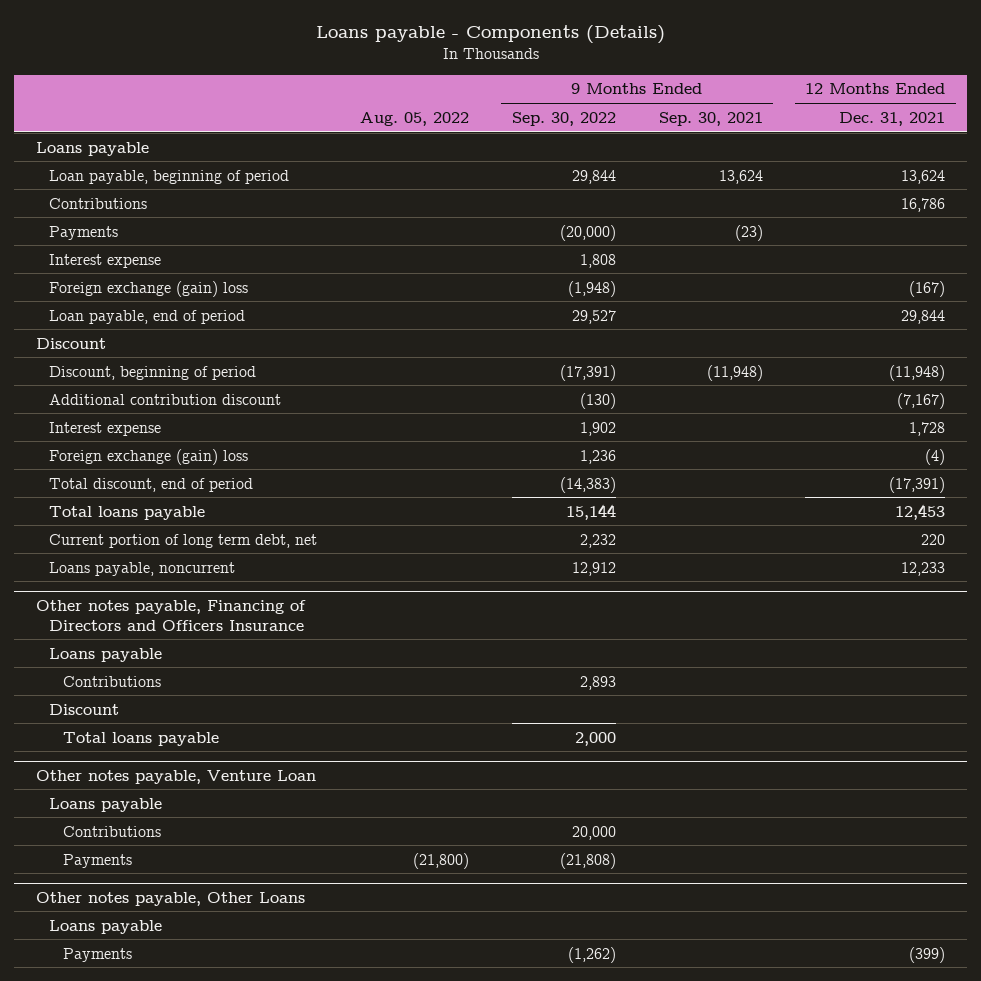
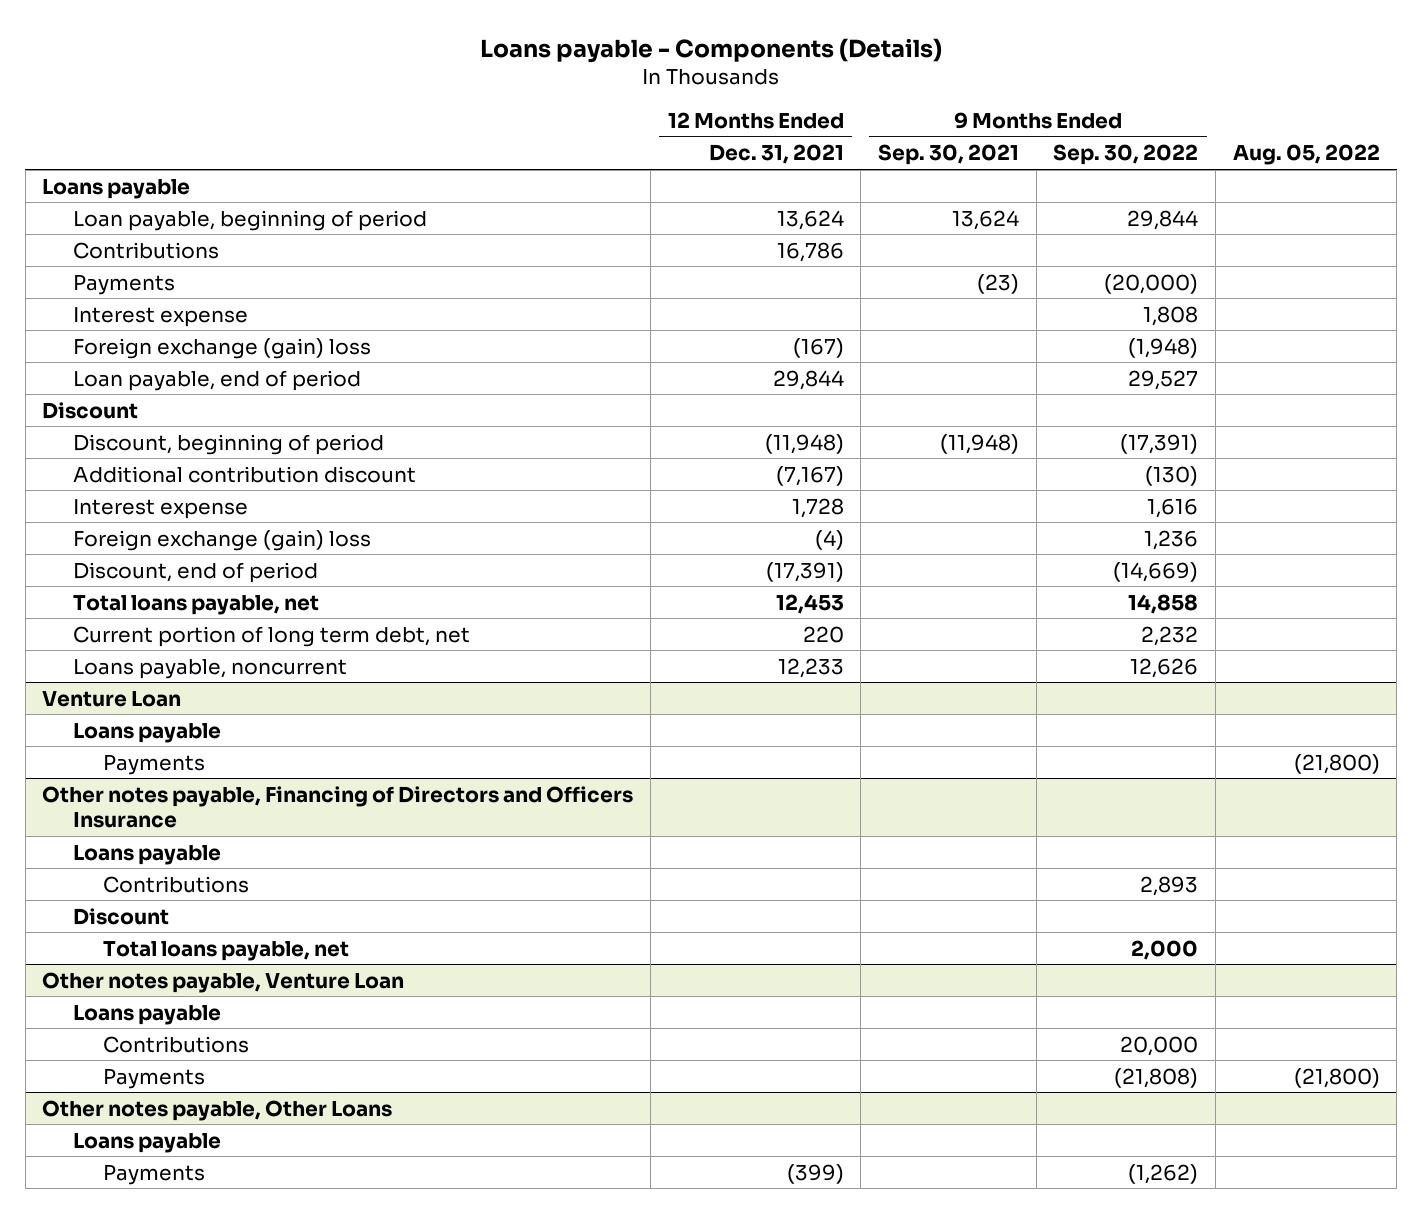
- | Aug. 05, 2022 | 9 Months Ended Sep. 30, 2022 | 9 Months Ended Sep. 30, 2021 | 12 Months Ended Dec. 31, 2021
+ | 12 Months Ended Dec. 31, 2021 | 9 Months Ended Sep. 30, 2021 | 9 Months Ended Sep. 30, 2022 | Aug. 05, 2022
- Interest expense | | 1,902 | | 1,728
+ Interest expense | 1,728 | | 1,616 |
- Total discount, end of period | | (14,383) | | (17,391)
- Total loans payable | | 15,144 | | 12,453
+ Discount, end of period | (17,391) | | (14,669) |
+ Total loans payable, net | 12,453 | | 14,858 |
- Loans payable, noncurrent | | 12,912 | | 12,233
+ Loans payable, noncurrent | 12,233 | | 12,626 |
+ Venture Loan
+ Loans payable
+ Payments | | | | (21,800)
@ Other notes payable, Financing of Directors and Officers Insurance
- Total loans payable | | 2,000 | |
+ Total loans payable, net | | | 2,000 |

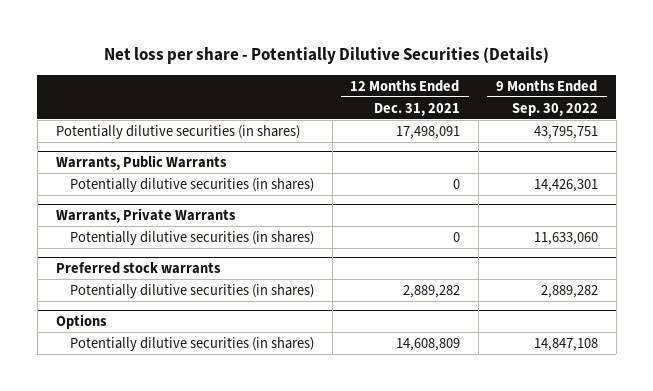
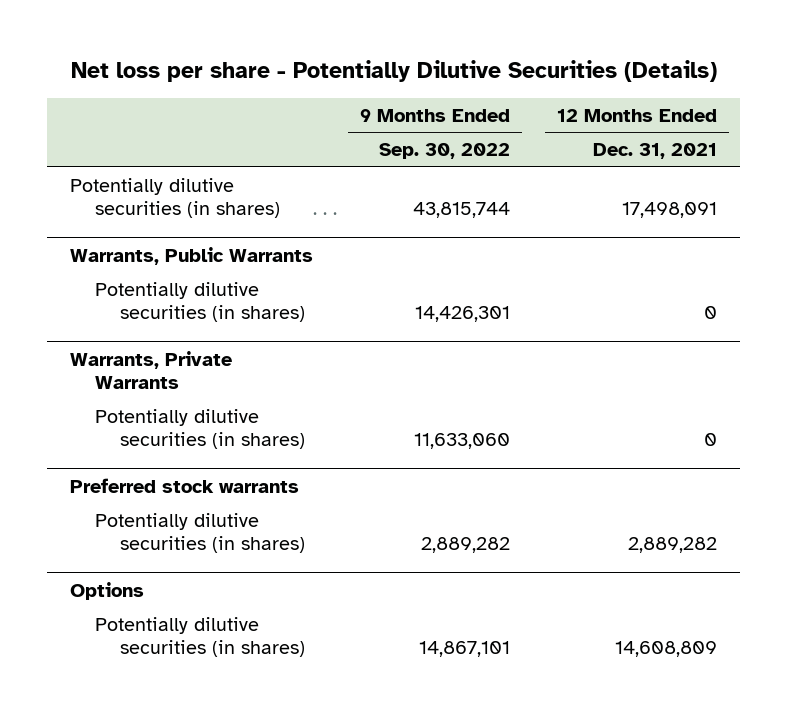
- | 12 Months Ended Dec. 31, 2021 | 9 Months Ended Sep. 30, 2022
+ | 9 Months Ended Sep. 30, 2022 | 12 Months Ended Dec. 31, 2021
- Potentially dilutive securities (in shares) | 17,498,091 | 43,795,751
+ Potentially dilutive securities (in shares) | 43,815,744 | 17,498,091
@ Options
- Potentially dilutive securities (in shares) | 14,608,809 | 14,847,108
+ Potentially dilutive securities (in shares) | 14,867,101 | 14,608,809

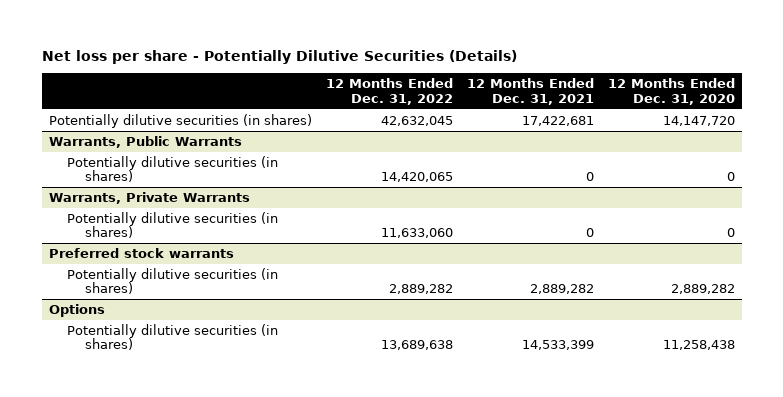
- | 9 Months Ended Sep. 30, 2022 | 12 Months Ended Dec. 31, 2021
+ | 12 Months Ended Dec. 31, 2022 | 12 Months Ended Dec. 31, 2021 | 12 Months Ended Dec. 31, 2020
- Potentially dilutive securities (in shares) | 43,815,744 | 17,498,091
+ Potentially dilutive securities (in shares) | 42,632,045 | 17,422,681 | 14,147,720
@ Options
- Potentially dilutive securities (in shares) | 14,867,101 | 14,608,809
+ Potentially dilutive securities (in shares) | 13,689,638 | 14,533,399 | 11,258,438

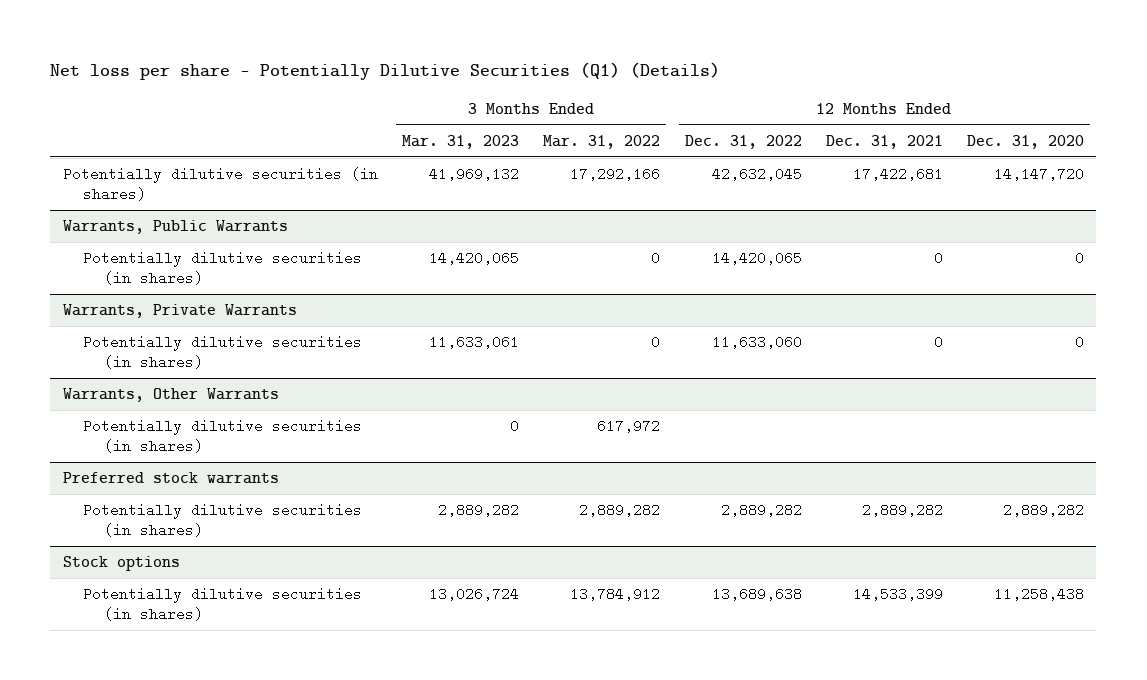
- Net loss per share - Potentially Dilutive Securities (Details)
+ Net loss per share - Potentially Dilutive Securities (Q1) (Details)
- | 12 Months Ended Dec. 31, 2022 | 12 Months Ended Dec. 31, 2021 | 12 Months Ended Dec. 31, 2020
+ | 3 Months Ended Mar. 31, 2023 | 3 Months Ended Mar. 31, 2022 | 12 Months Ended Dec. 31, 2022 | 12 Months Ended Dec. 31, 2021 | 12 Months Ended Dec. 31, 2020
+ Warrants, Other Warrants
+ Potentially dilutive securities (in shares) | 0 | 617,972 | | |
- Options
+ Stock options

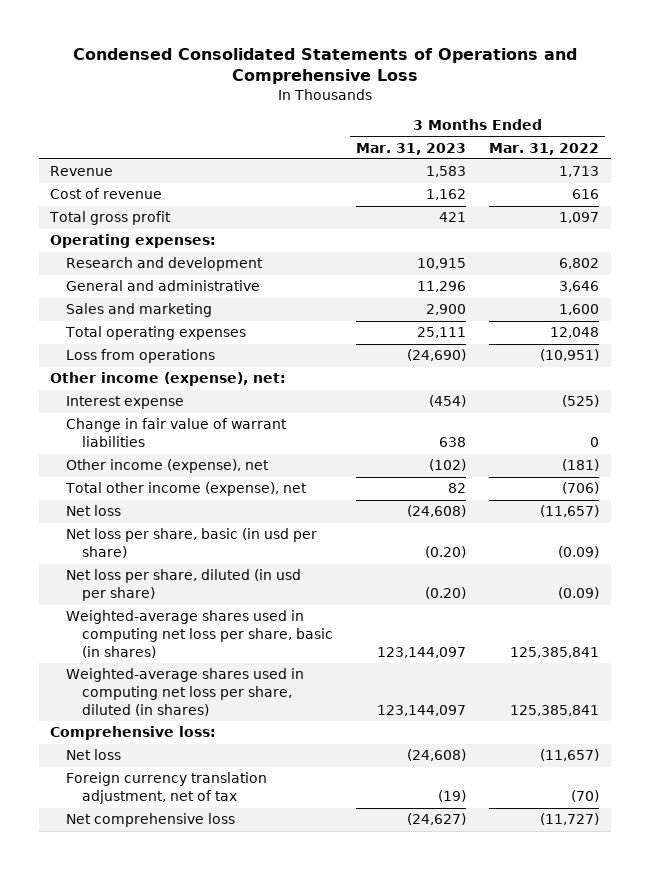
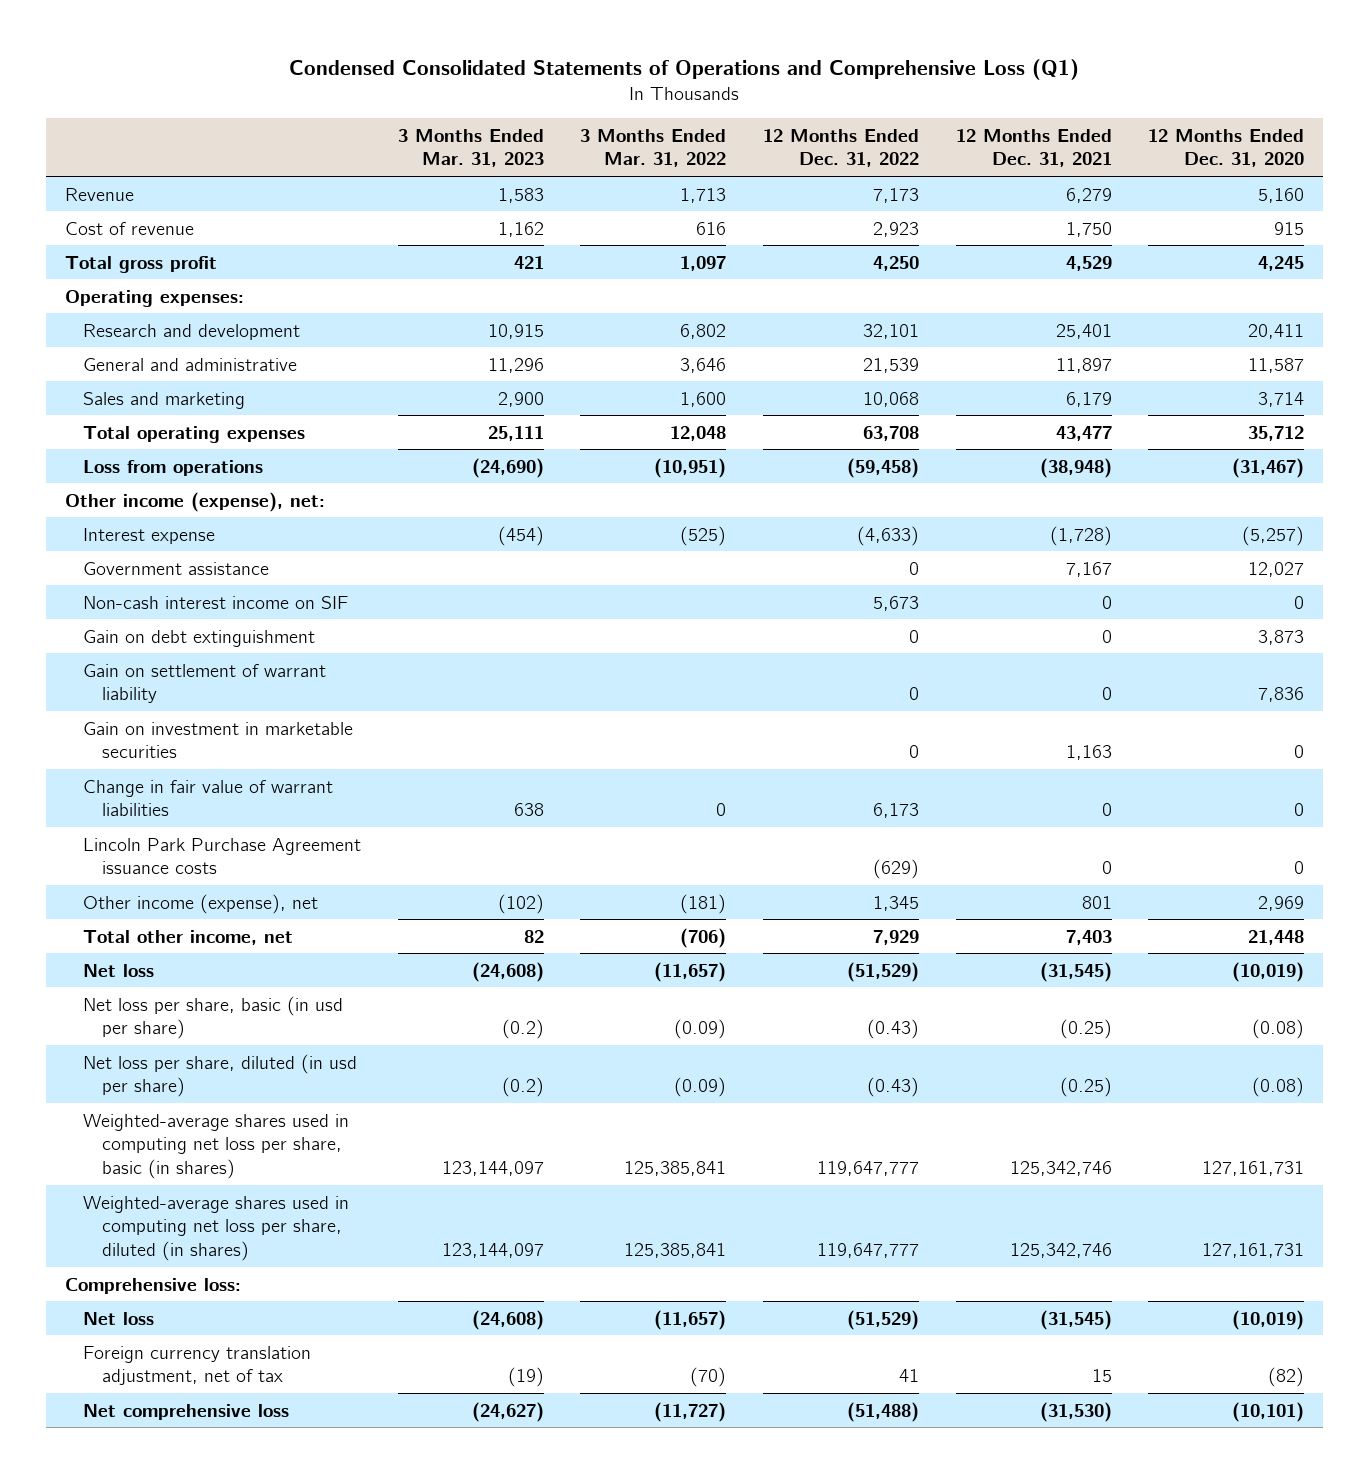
- Condensed Consolidated Statements of Operations and Comprehensive Loss
+ Condensed Consolidated Statements of Operations and Comprehensive Loss (Q1)
- | 3 Months Ended Mar. 31, 2023 | 3 Months Ended Mar. 31, 2022
+ | 3 Months Ended Mar. 31, 2023 | 3 Months Ended Mar. 31, 2022 | 12 Months Ended Dec. 31, 2022 | 12 Months Ended Dec. 31, 2021 | 12 Months Ended Dec. 31, 2020
+ Government assistance | | | 0 | 7,167 | 12,027
+ Non-cash interest income on SIF | | | 5,673 | 0 | 0
+ Gain on debt extinguishment | | | 0 | 0 | 3,873
+ Gain on settlement of warrant liability | | | 0 | 0 | 7,836
+ Gain on investment in marketable securities | | | 0 | 1,163 | 0
+ Lincoln Park Purchase Agreement issuance costs | | | (629) | 0 | 0
- Total other income (expense), net | 82 | (706)
+ Total other income, net | 82 | (706) | 7,929 | 7,403 | 21,448
- Net loss per share, basic (in usd per share) | (0.20) | (0.09)
- Net loss per share, diluted (in usd per share) | (0.20) | (0.09)
+ Net loss per share, basic (in usd per share) | (0.2) | (0.09) | (0.43) | (0.25) | (0.08)
+ Net loss per share, diluted (in usd per share) | (0.2) | (0.09) | (0.43) | (0.25) | (0.08)

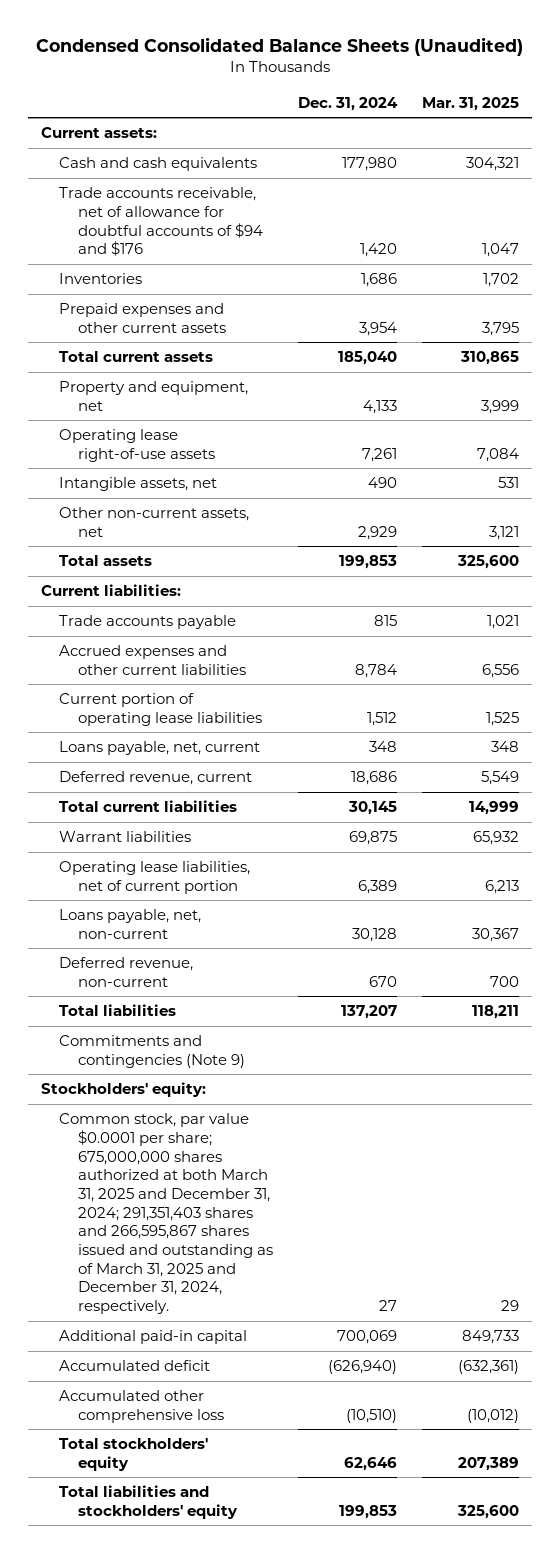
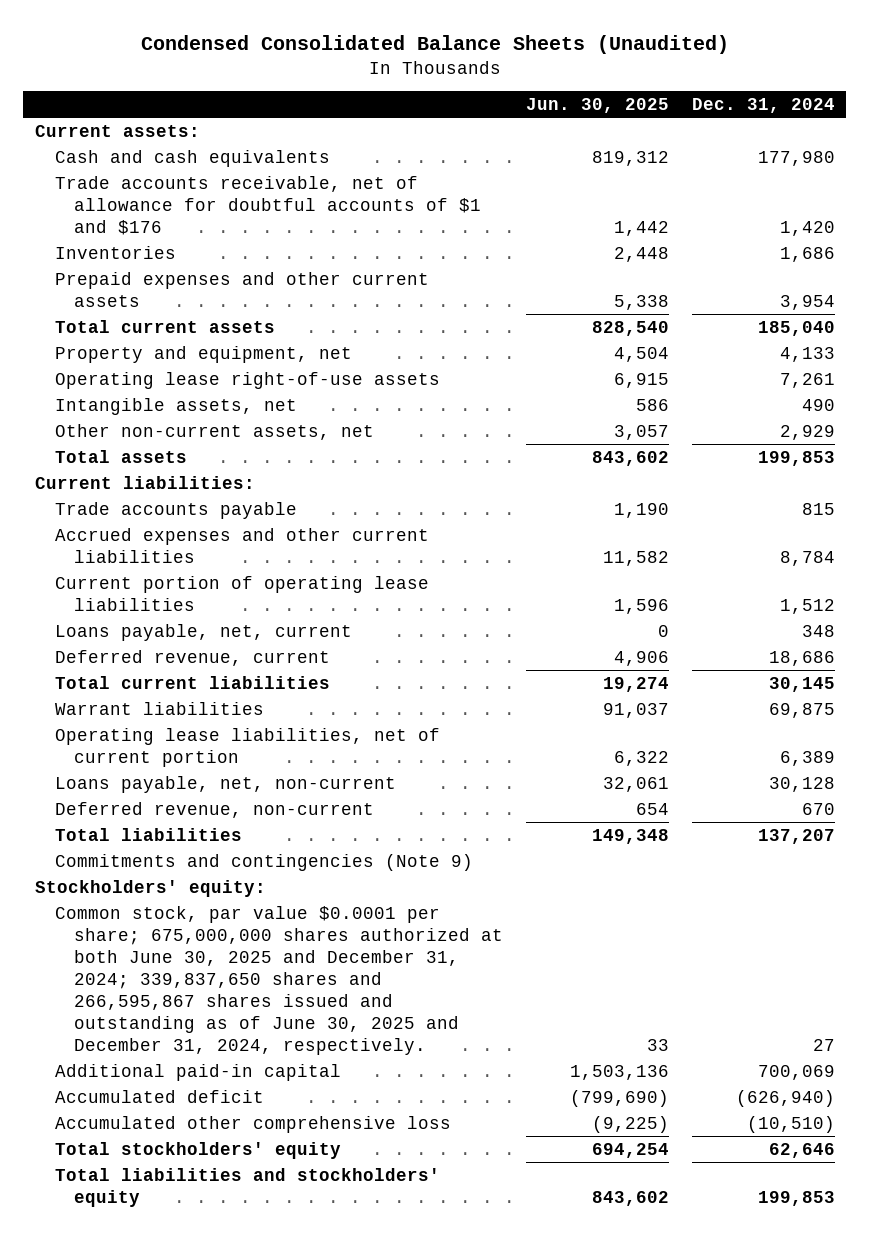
- | Dec. 31, 2024 | Mar. 31, 2025
+ | Jun. 30, 2025 | Dec. 31, 2024
- Trade accounts receivable, net of allowance for doubtful accounts of $94 and $176 | 1,420 | 1,047
+ Trade accounts receivable, net of allowance for doubtful accounts of $1 and $176 | 1,442 | 1,420
- Common stock, par value $0.0001 per share; 675,000,000 shares authorized at both March 31, 2025 and December 31, 2024; 291,351,403 shares and 266,595,867 shares issued and outstanding as of March 31, 2025 and December 31, 2024, respectively. | 27 | 29
+ Common stock, par value $0.0001 per share; 675,000,000 shares authorized at both June 30, 2025 and December 31, 2024; 339,837,650 shares and 266,595,867 shares issued and outstanding as of June 30, 2025 and December 31, 2024, respectively. | 33 | 27

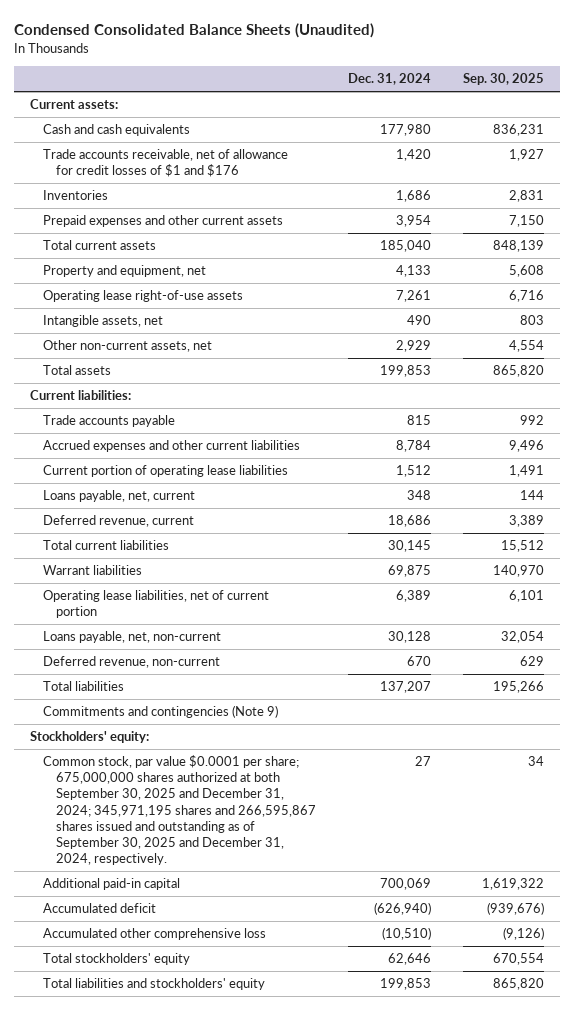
- | Jun. 30, 2025 | Dec. 31, 2024
+ | Dec. 31, 2024 | Sep. 30, 2025
- Trade accounts receivable, net of allowance for doubtful accounts of $1 and $176 | 1,442 | 1,420
+ Trade accounts receivable, net of allowance for credit losses of $1 and $176 | 1,420 | 1,927
- Common stock, par value $0.0001 per share; 675,000,000 shares authorized at both June 30, 2025 and December 31, 2024; 339,837,650 shares and 266,595,867 shares issued and outstanding as of June 30, 2025 and December 31, 2024, respectively. | 33 | 27
+ Common stock, par value $0.0001 per share; 675,000,000 shares authorized at both September 30, 2025 and December 31, 2024; 345,971,195 shares and 266,595,867 shares issued and outstanding as of September 30, 2025 and December 31, 2024, respectively. | 27 | 34

